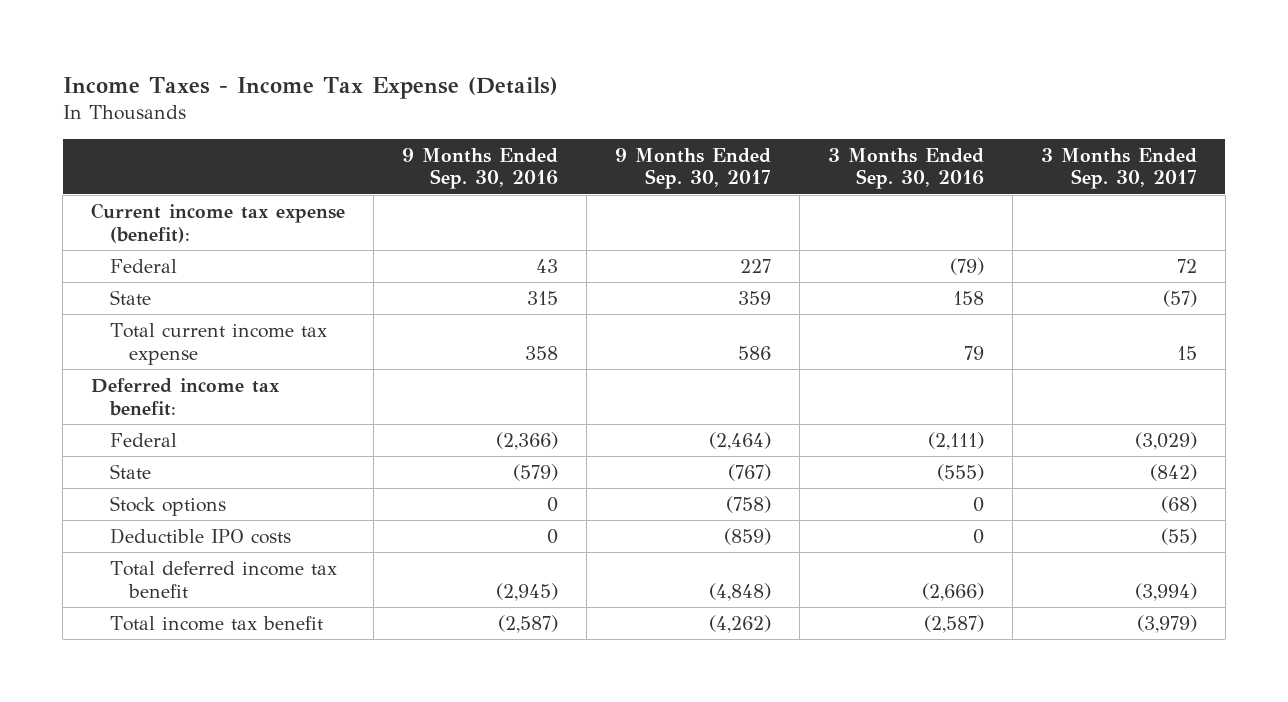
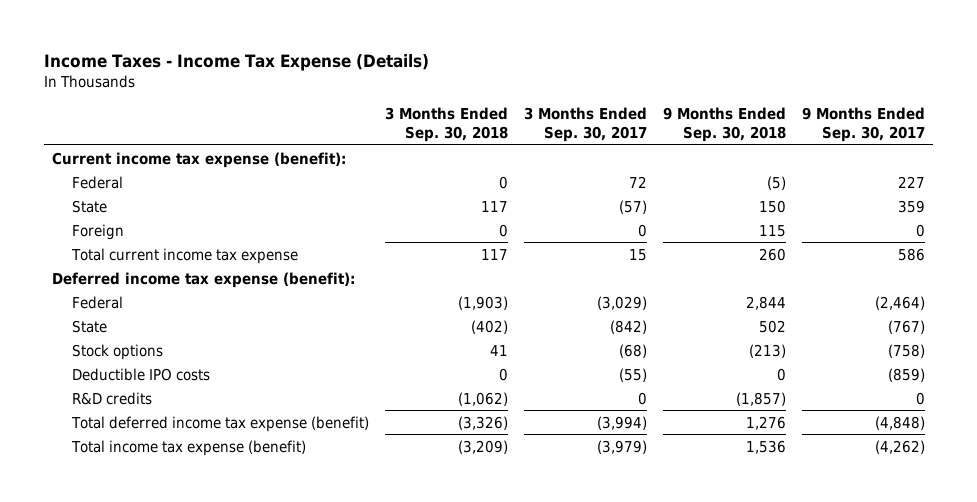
- | 9 Months Ended Sep. 30, 2016 | 9 Months Ended Sep. 30, 2017 | 3 Months Ended Sep. 30, 2016 | 3 Months Ended Sep. 30, 2017
+ | 3 Months Ended Sep. 30, 2018 | 3 Months Ended Sep. 30, 2017 | 9 Months Ended Sep. 30, 2018 | 9 Months Ended Sep. 30, 2017
+ Foreign | 0 | 0 | 115 | 0
- Deferred income tax benefit:
+ Deferred income tax expense (benefit):
- Total deferred income tax benefit | (2,945) | (4,848) | (2,666) | (3,994)
- Total income tax benefit | (2,587) | (4,262) | (2,587) | (3,979)
+ R&D credits | (1,062) | 0 | (1,857) | 0
+ Total deferred income tax expense (benefit) | (3,326) | (3,994) | 1,276 | (4,848)
+ Total income tax expense (benefit) | (3,209) | (3,979) | 1,536 | (4,262)

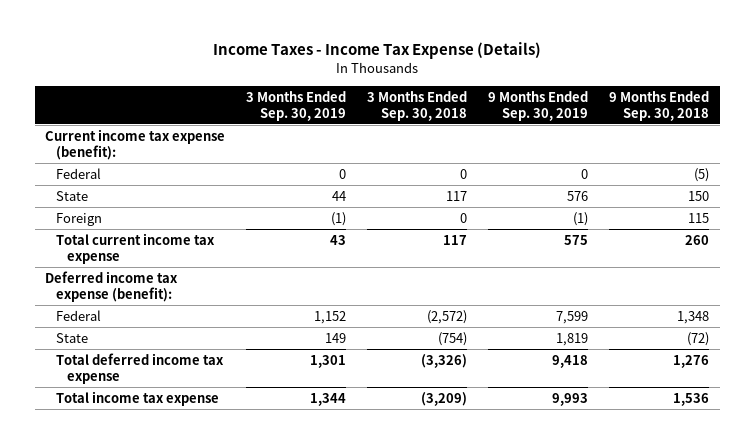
- | 3 Months Ended Sep. 30, 2018 | 3 Months Ended Sep. 30, 2017 | 9 Months Ended Sep. 30, 2018 | 9 Months Ended Sep. 30, 2017
+ | 3 Months Ended Sep. 30, 2019 | 3 Months Ended Sep. 30, 2018 | 9 Months Ended Sep. 30, 2019 | 9 Months Ended Sep. 30, 2018
- Federal | (1,903) | (3,029) | 2,844 | (2,464)
- State | (402) | (842) | 502 | (767)
- Stock options | 41 | (68) | (213) | (758)
- Deductible IPO costs | 0 | (55) | 0 | (859)
- R&D credits | (1,062) | 0 | (1,857) | 0
- Total deferred income tax expense (benefit) | (3,326) | (3,994) | 1,276 | (4,848)
- Total income tax expense (benefit) | (3,209) | (3,979) | 1,536 | (4,262)
+ Federal | 1,152 | (2,572) | 7,599 | 1,348
+ State | 149 | (754) | 1,819 | (72)
+ Total deferred income tax expense | 1,301 | (3,326) | 9,418 | 1,276
+ Total income tax expense | 1,344 | (3,209) | 9,993 | 1,536

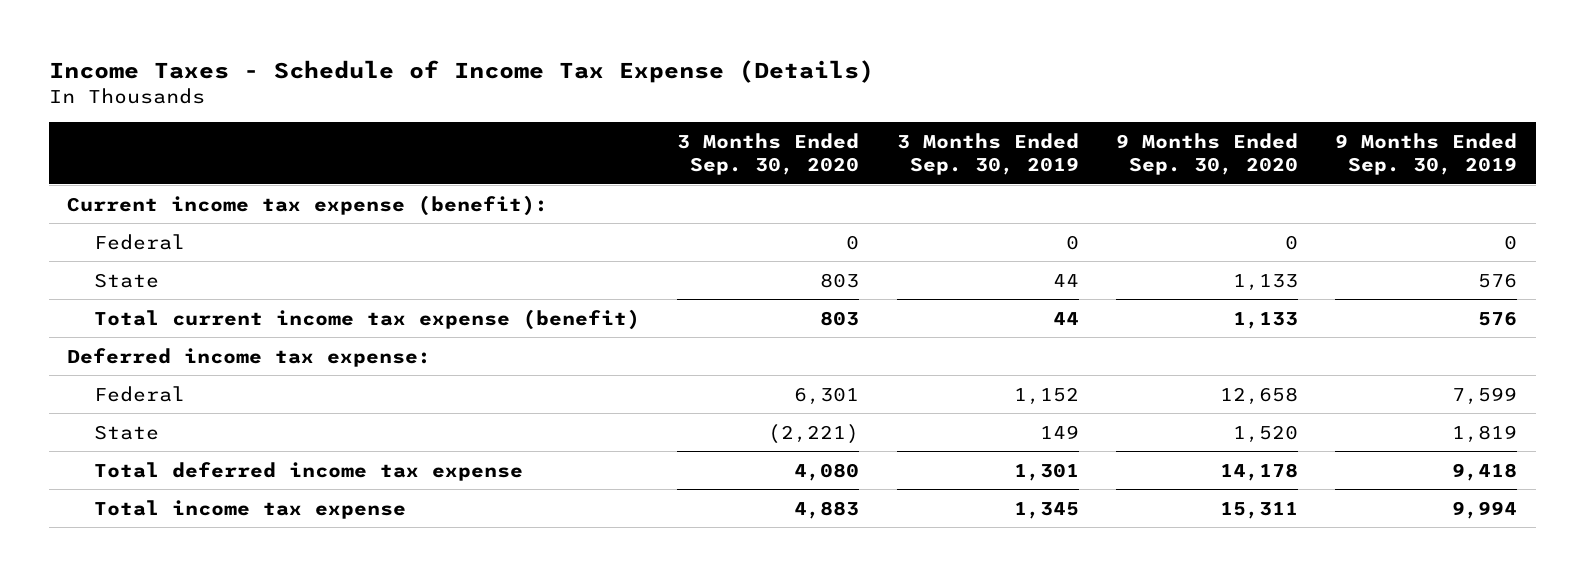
- Income Taxes - Income Tax Expense (Details)
+ Income Taxes - Schedule of Income Tax Expense (Details)
- | 3 Months Ended Sep. 30, 2019 | 3 Months Ended Sep. 30, 2018 | 9 Months Ended Sep. 30, 2019 | 9 Months Ended Sep. 30, 2018
+ | 3 Months Ended Sep. 30, 2020 | 3 Months Ended Sep. 30, 2019 | 9 Months Ended Sep. 30, 2020 | 9 Months Ended Sep. 30, 2019
- Foreign | (1) | 0 | (1) | 115
- Total current income tax expense | 43 | 117 | 575 | 260
- Deferred income tax expense (benefit):
+ Total current income tax expense (benefit) | 803 | 44 | 1,133 | 576
+ Deferred income tax expense:
- Total income tax expense | 1,344 | (3,209) | 9,993 | 1,536
+ Total income tax expense | 4,883 | 1,345 | 15,311 | 9,994

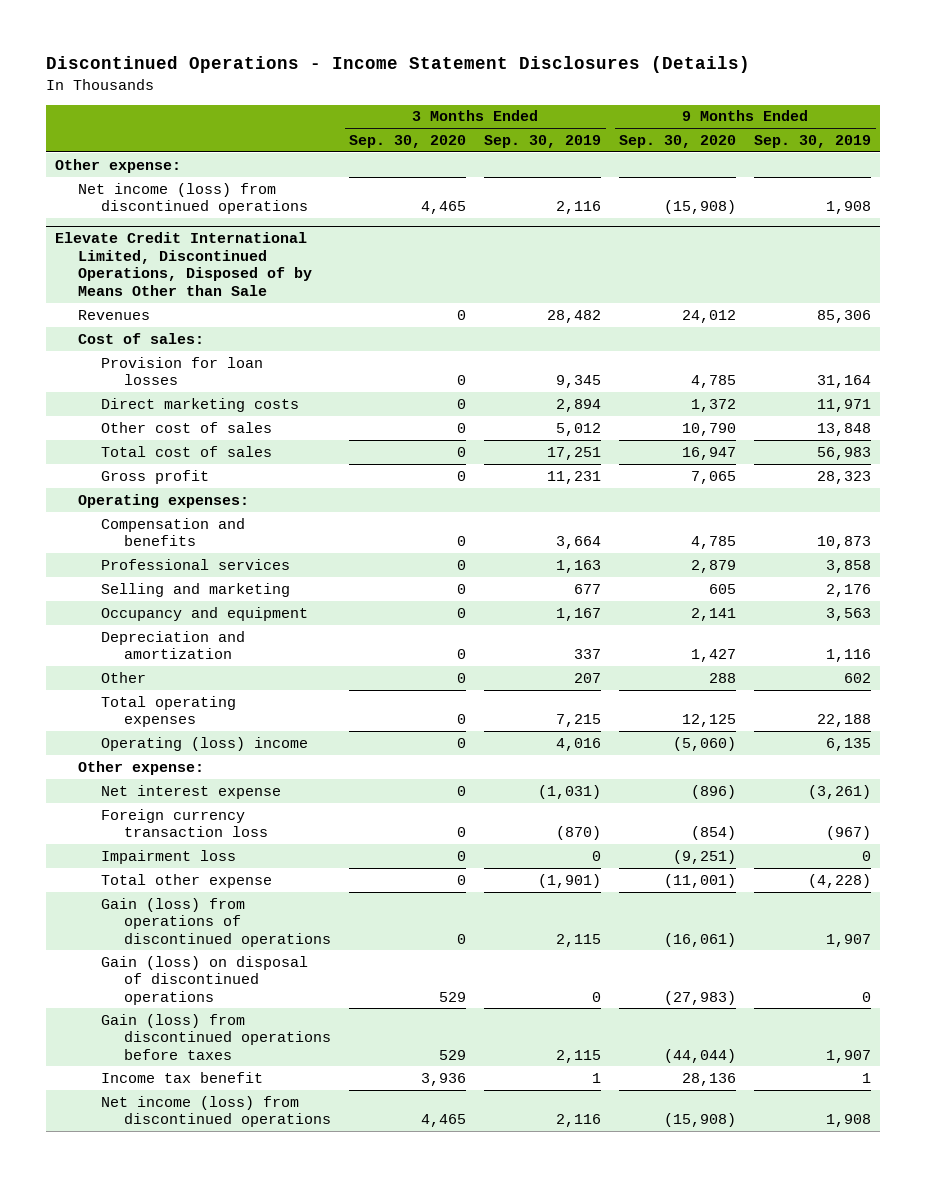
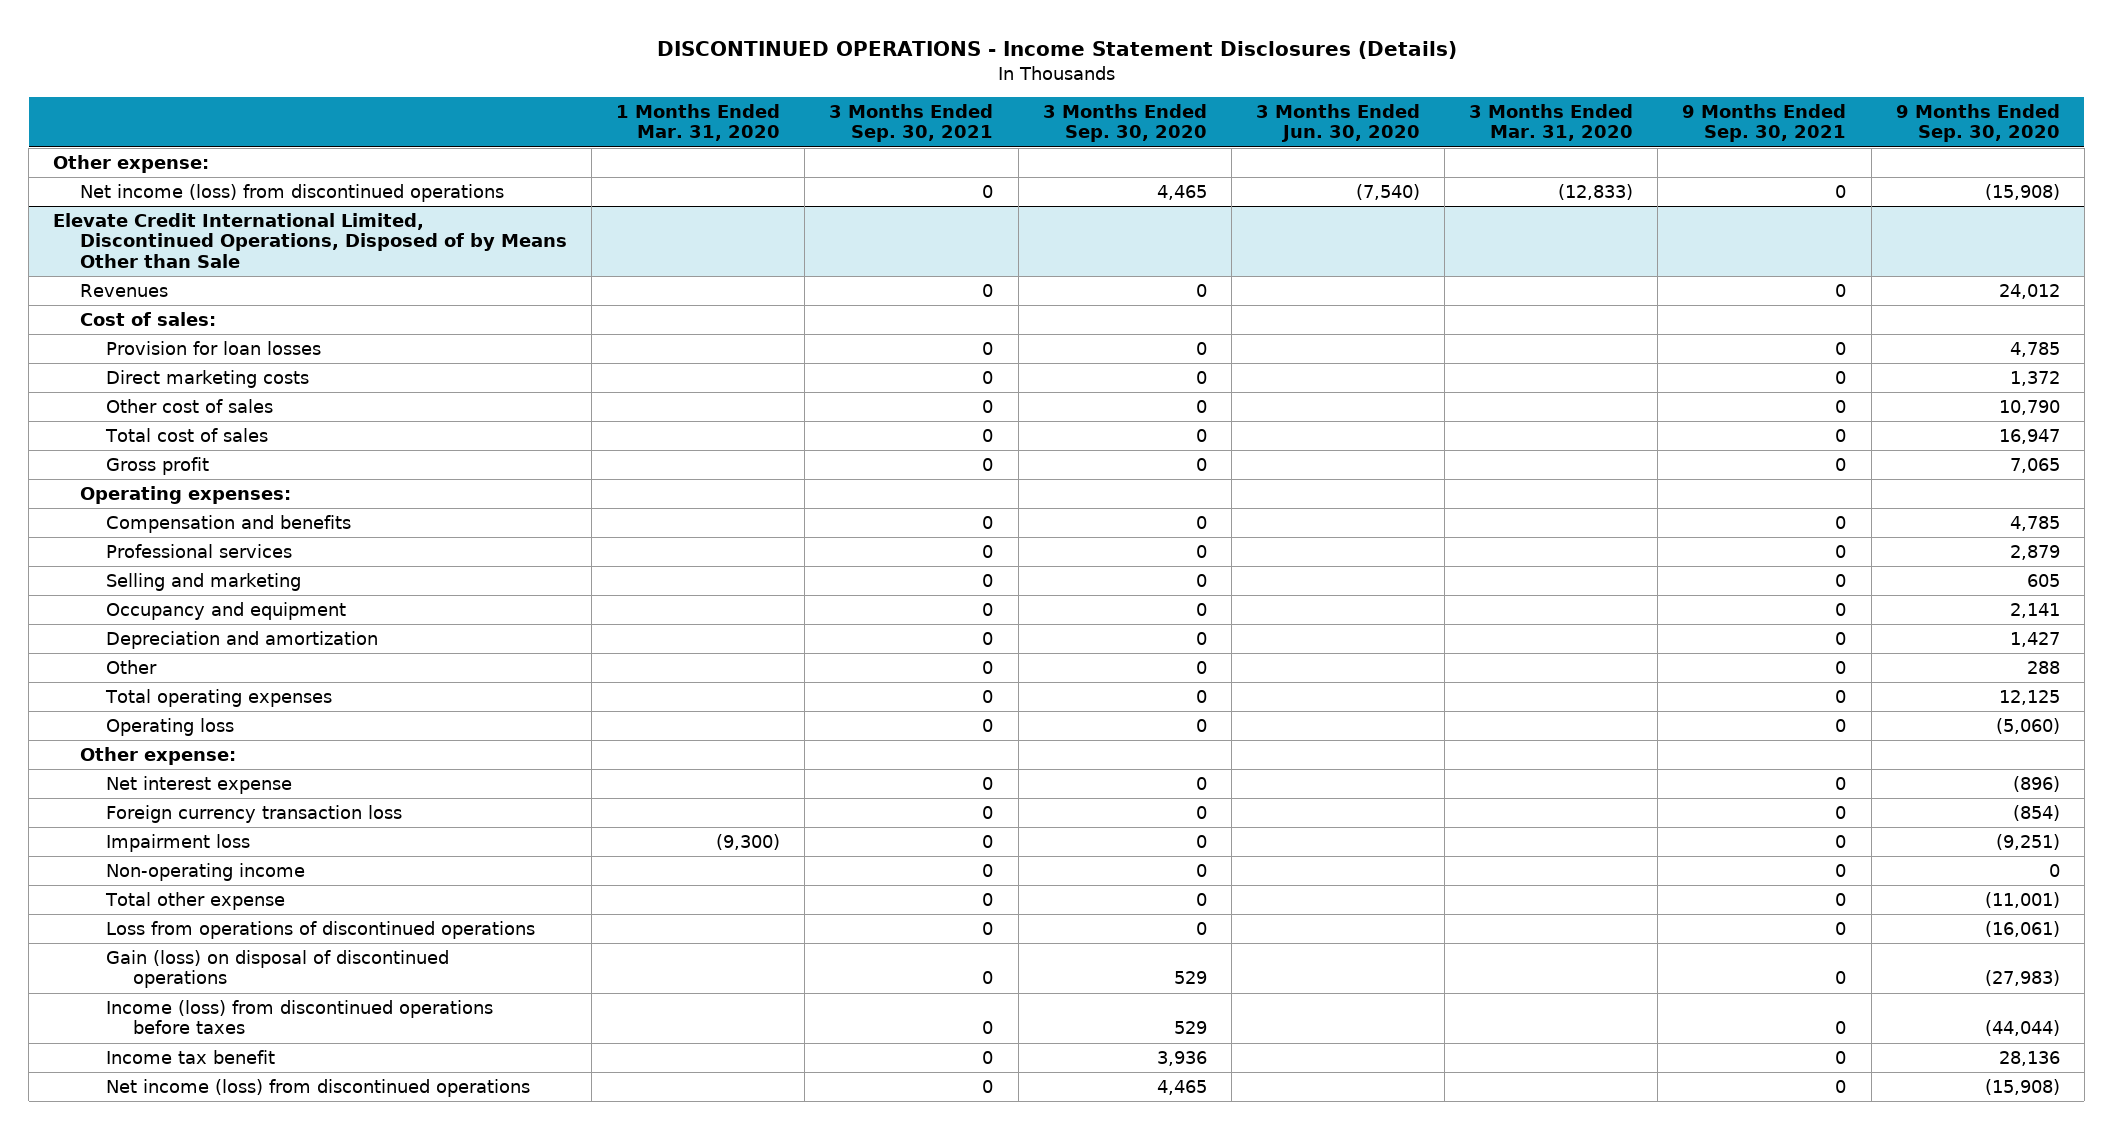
- Discontinued Operations - Income Statement Disclosures (Details)
+ DISCONTINUED OPERATIONS - Income Statement Disclosures (Details)
- | 3 Months Ended Sep. 30, 2020 | 3 Months Ended Sep. 30, 2019 | 9 Months Ended Sep. 30, 2020 | 9 Months Ended Sep. 30, 2019
+ | 1 Months Ended Mar. 31, 2020 | 3 Months Ended Sep. 30, 2021 | 3 Months Ended Sep. 30, 2020 | 3 Months Ended Jun. 30, 2020 | 3 Months Ended Mar. 31, 2020 | 9 Months Ended Sep. 30, 2021 | 9 Months Ended Sep. 30, 2020
@ Elevate Credit International Limited, Discontinued Operations, Disposed of by Means Other than Sale
- Operating (loss) income | 0 | 4,016 | (5,060) | 6,135
+ Operating loss | | 0 | 0 | | | 0 | (5,060)
+ Non-operating income | | 0 | 0 | | | 0 | 0
- Gain (loss) from operations of discontinued operations | 0 | 2,115 | (16,061) | 1,907
+ Loss from operations of discontinued operations | | 0 | 0 | | | 0 | (16,061)
- Gain (loss) from discontinued operations before taxes | 529 | 2,115 | (44,044) | 1,907
+ Income (loss) from discontinued operations before taxes | | 0 | 529 | | | 0 | (44,044)

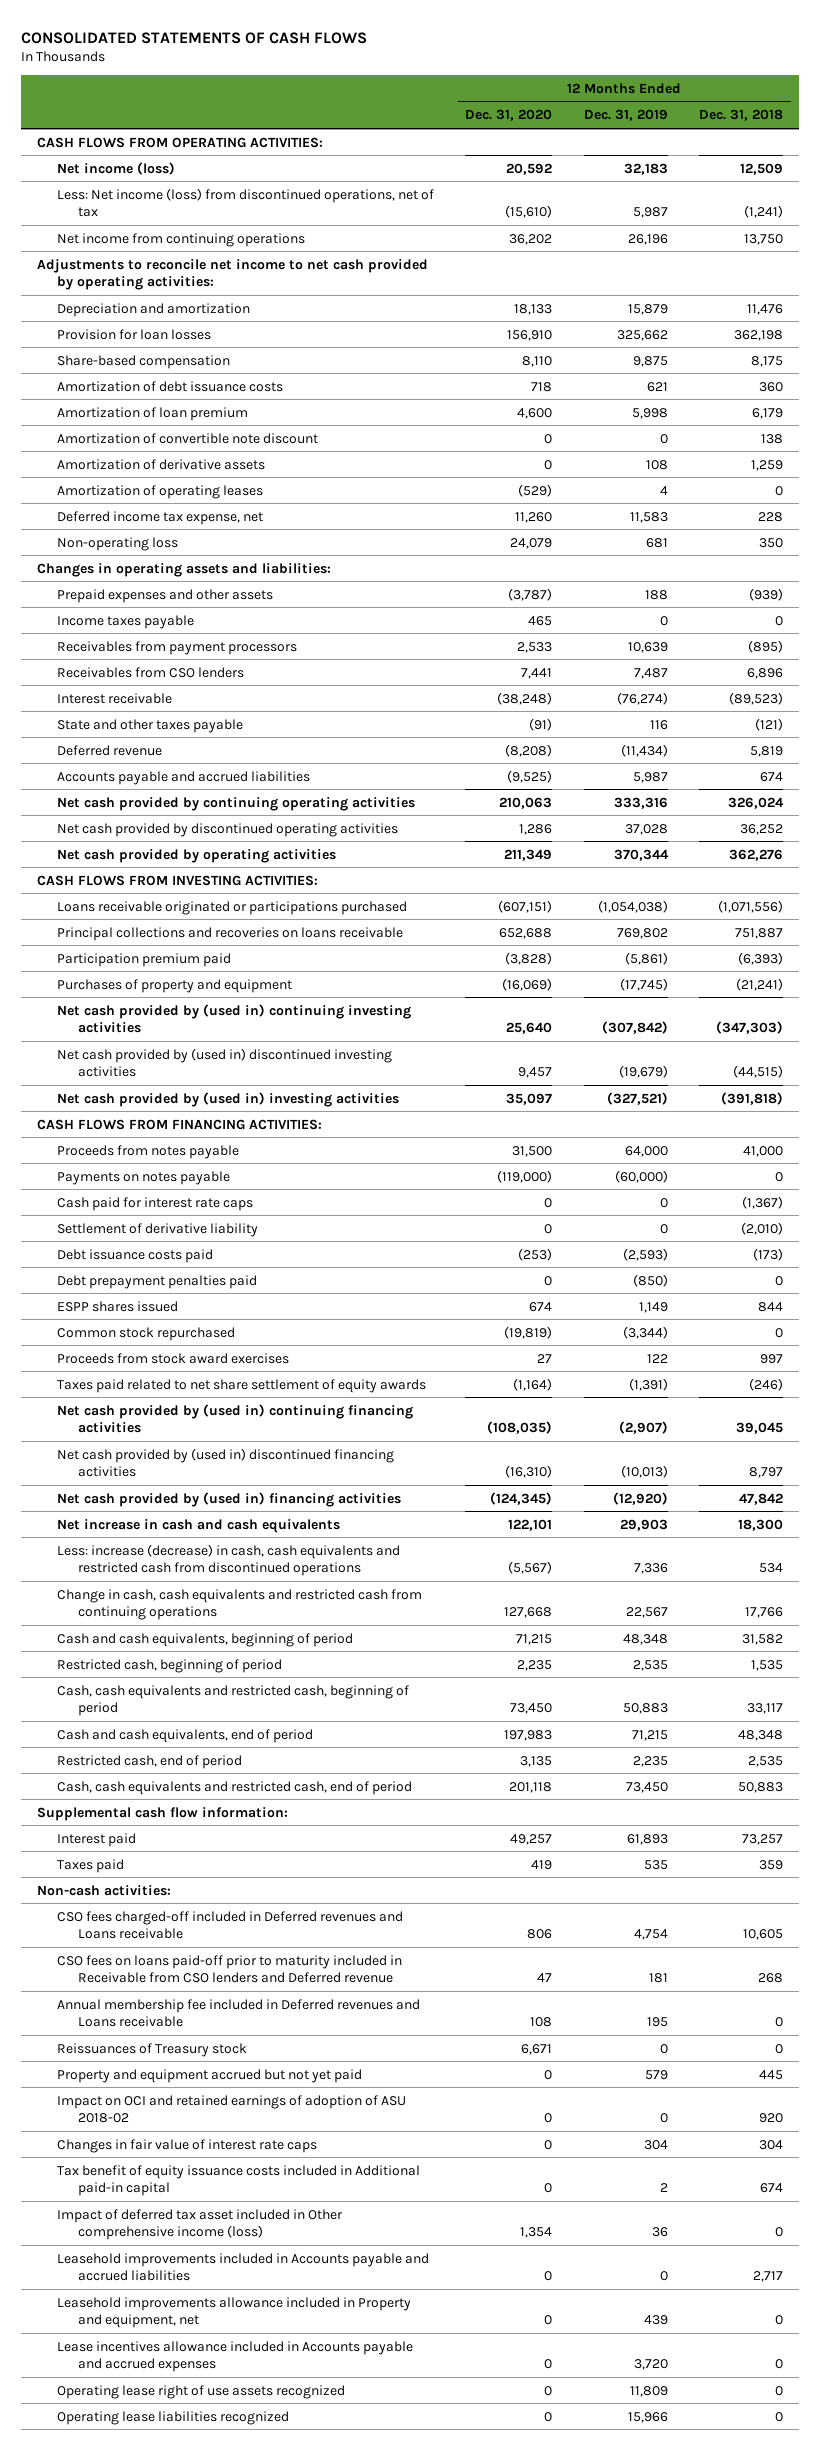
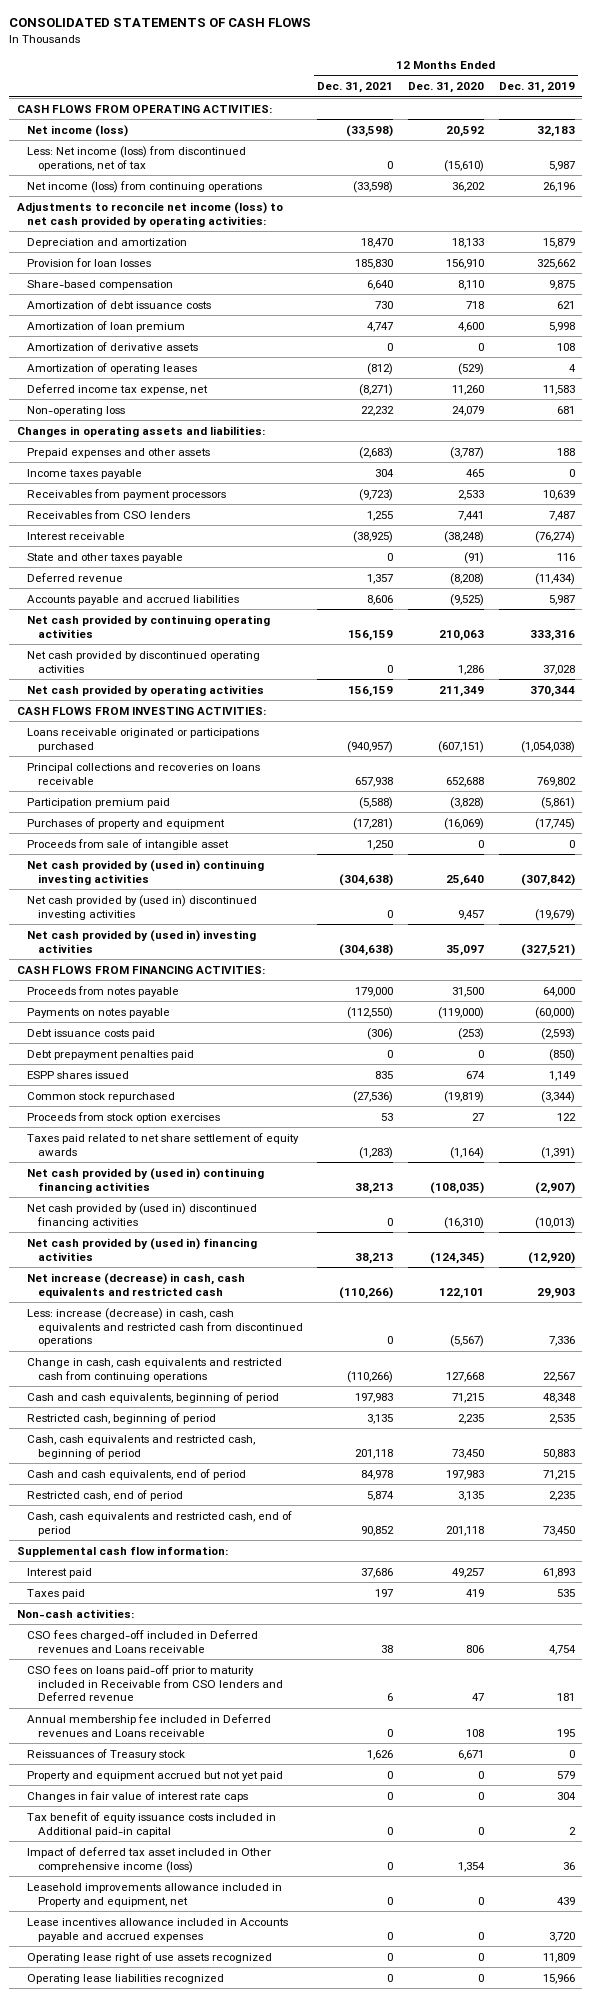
- | 12 Months Ended Dec. 31, 2020 | 12 Months Ended Dec. 31, 2019 | 12 Months Ended Dec. 31, 2018
+ | 12 Months Ended Dec. 31, 2021 | 12 Months Ended Dec. 31, 2020 | 12 Months Ended Dec. 31, 2019
- Net income from continuing operations | 36,202 | 26,196 | 13,750
- Adjustments to reconcile net income to net cash provided by operating activities:
+ Net income (loss) from continuing operations | (33,598) | 36,202 | 26,196
+ Adjustments to reconcile net income (loss) to net cash provided by operating activities:
- Amortization of convertible note discount | 0 | 0 | 138
+ Proceeds from sale of intangible asset | 1,250 | 0 | 0
- Cash paid for interest rate caps | 0 | 0 | (1,367)
- Settlement of derivative liability | 0 | 0 | (2,010)
- Proceeds from stock award exercises | 27 | 122 | 997
+ Proceeds from stock option exercises | 53 | 27 | 122
- Net increase in cash and cash equivalents | 122,101 | 29,903 | 18,300
+ Net increase (decrease) in cash, cash equivalents and restricted cash | (110,266) | 122,101 | 29,903
- Impact on OCI and retained earnings of adoption of ASU 2018-02 | 0 | 0 | 920
- Leasehold improvements included in Accounts payable and accrued liabilities | 0 | 0 | 2,717

